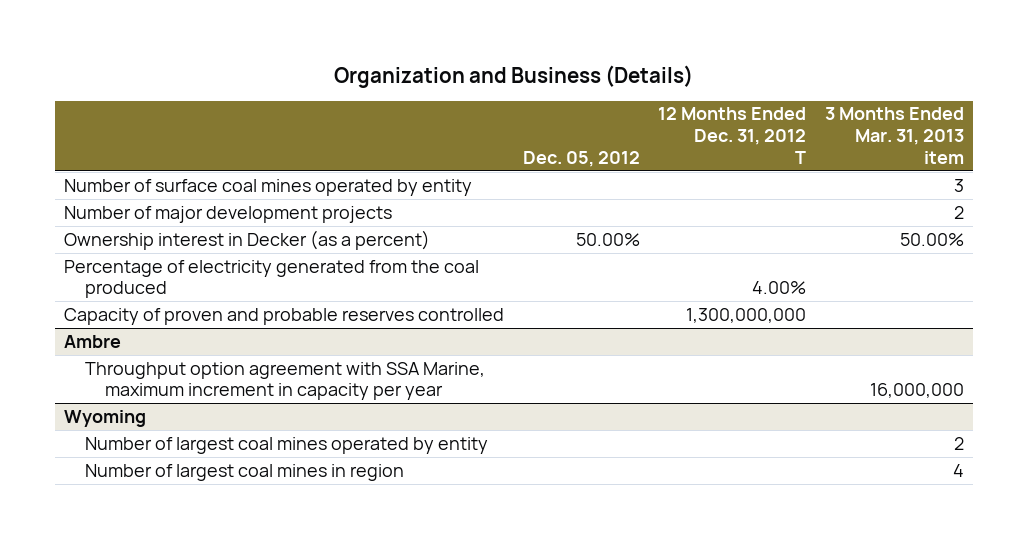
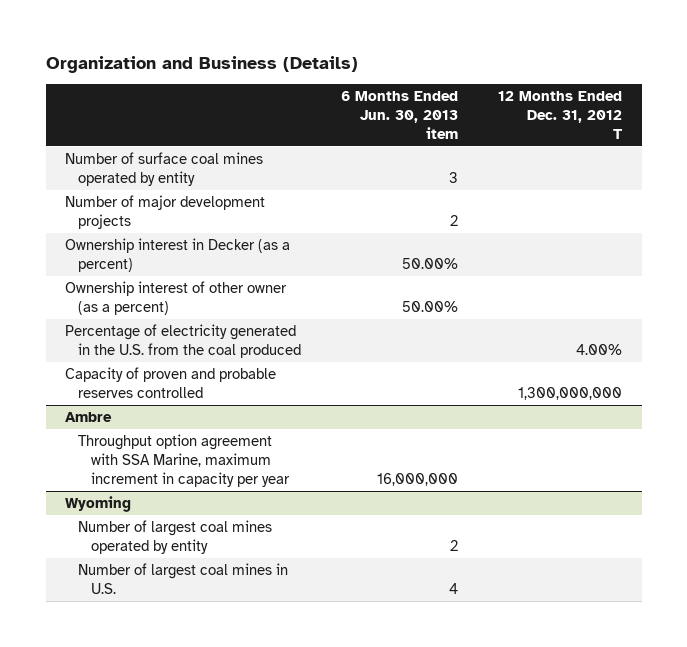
- | Dec. 05, 2012 | 12 Months Ended Dec. 31, 2012 T | 3 Months Ended Mar. 31, 2013 item
+ | 6 Months Ended Jun. 30, 2013 item | 12 Months Ended Dec. 31, 2012 T
- Percentage of electricity generated from the coal produced | | 4.00% |
+ Ownership interest of other owner (as a percent) | 50.00% |
+ Percentage of electricity generated in the U.S. from the coal produced | | 4.00%
@ Wyoming
- Number of largest coal mines in region | | | 4
+ Number of largest coal mines in U.S. | 4 |

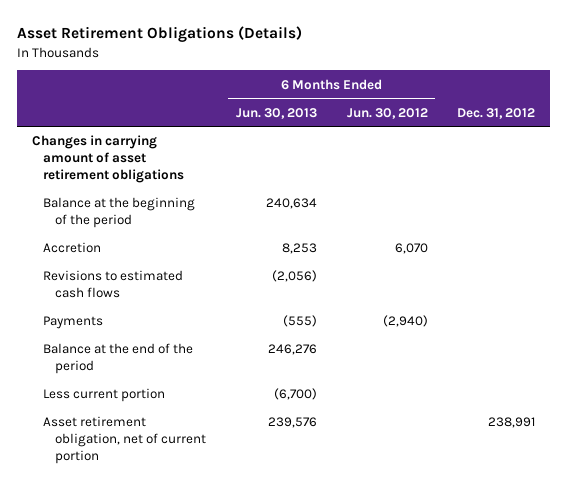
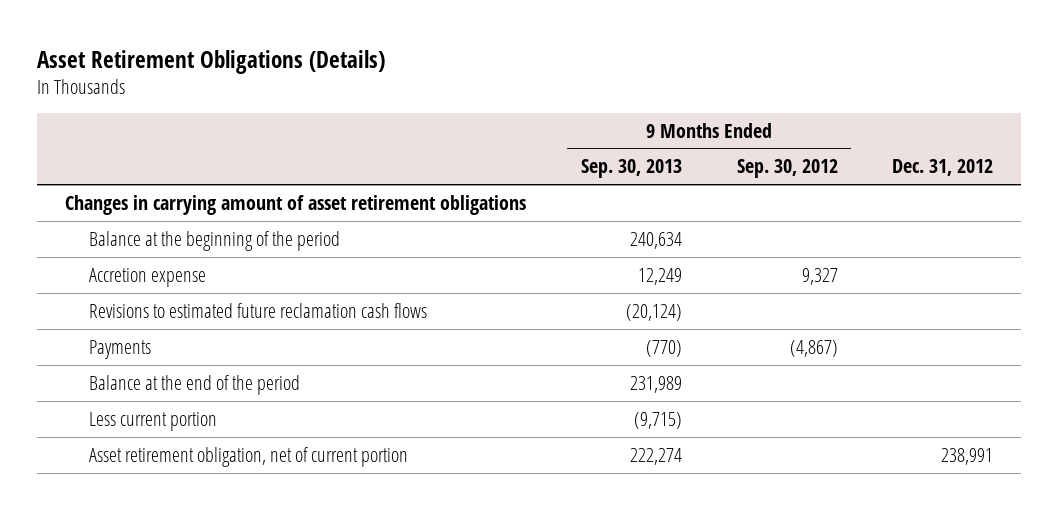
- | 6 Months Ended Jun. 30, 2013 | 6 Months Ended Jun. 30, 2012 | Dec. 31, 2012
+ | 9 Months Ended Sep. 30, 2013 | 9 Months Ended Sep. 30, 2012 | Dec. 31, 2012
- Accretion | 8,253 | 6,070 |
- Revisions to estimated cash flows | (2,056) | |
+ Accretion expense | 12,249 | 9,327 |
+ Revisions to estimated future reclamation cash flows | (20,124) | |

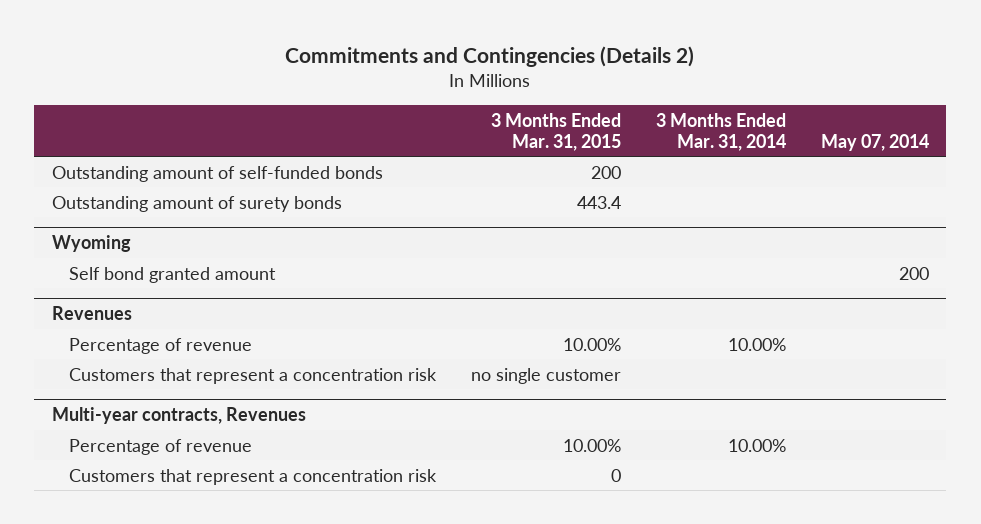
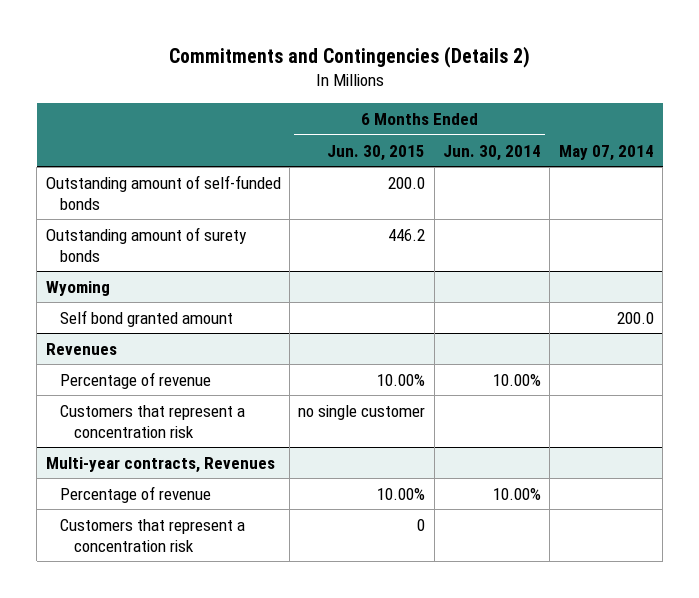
- | 3 Months Ended Mar. 31, 2015 | 3 Months Ended Mar. 31, 2014 | May 07, 2014
+ | 6 Months Ended Jun. 30, 2015 | 6 Months Ended Jun. 30, 2014 | May 07, 2014
@ Wyoming
- Self bond granted amount | | | 200
+ Self bond granted amount | | | 200.0

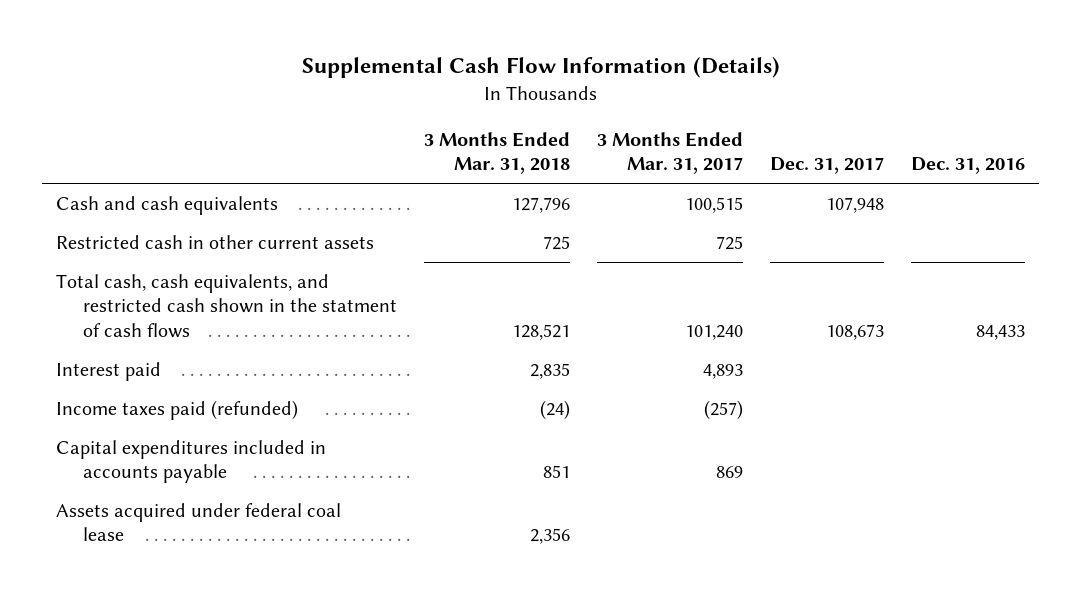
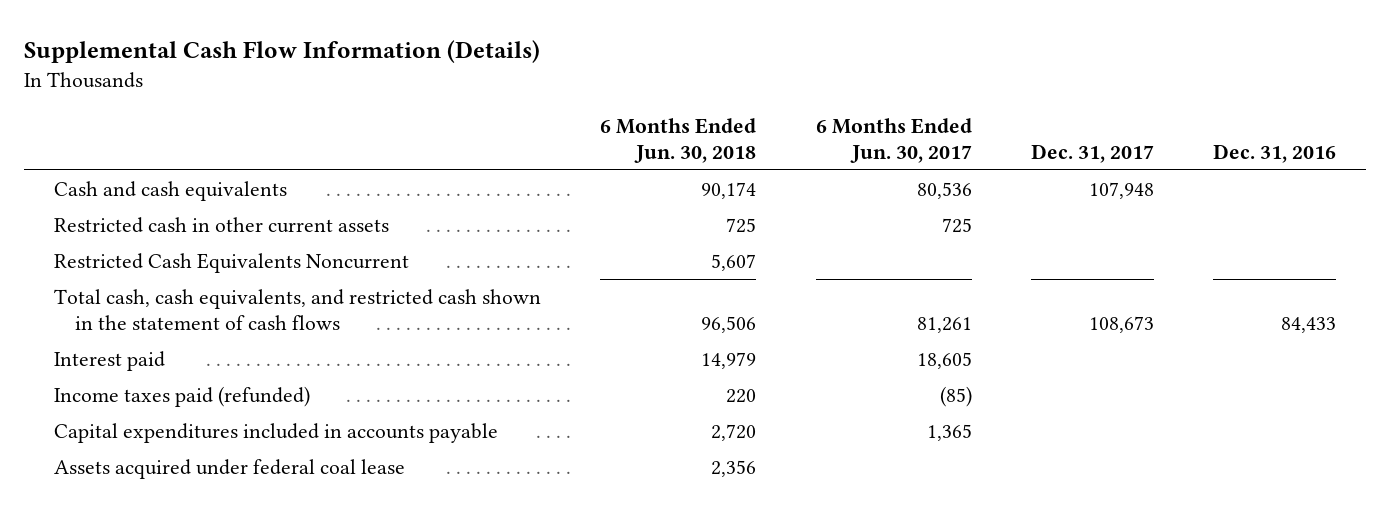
- | 3 Months Ended Mar. 31, 2018 | 3 Months Ended Mar. 31, 2017 | Dec. 31, 2017 | Dec. 31, 2016
+ | 6 Months Ended Jun. 30, 2018 | 6 Months Ended Jun. 30, 2017 | Dec. 31, 2017 | Dec. 31, 2016
- Total cash, cash equivalents, and restricted cash shown in the statment of cash flows | 128,521 | 101,240 | 108,673 | 84,433
+ Restricted Cash Equivalents Noncurrent | 5,607 | | |
+ Total cash, cash equivalents, and restricted cash shown in the statement of cash flows | 96,506 | 81,261 | 108,673 | 84,433

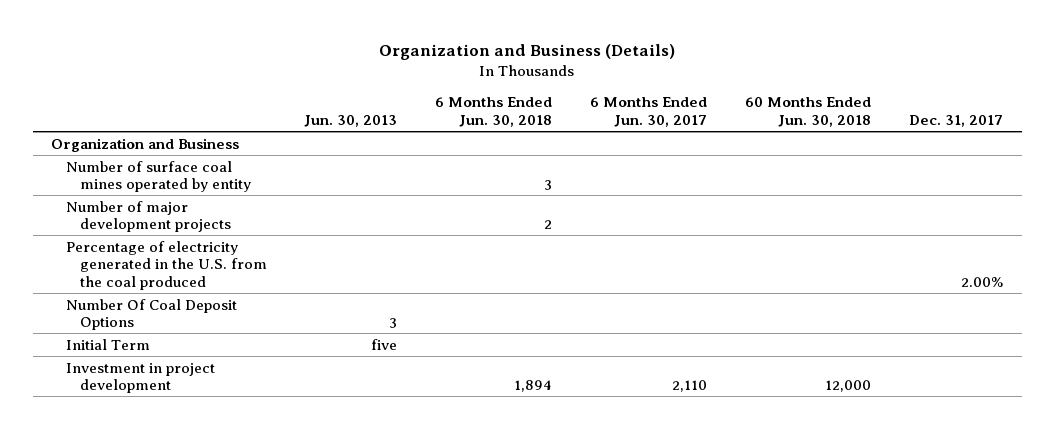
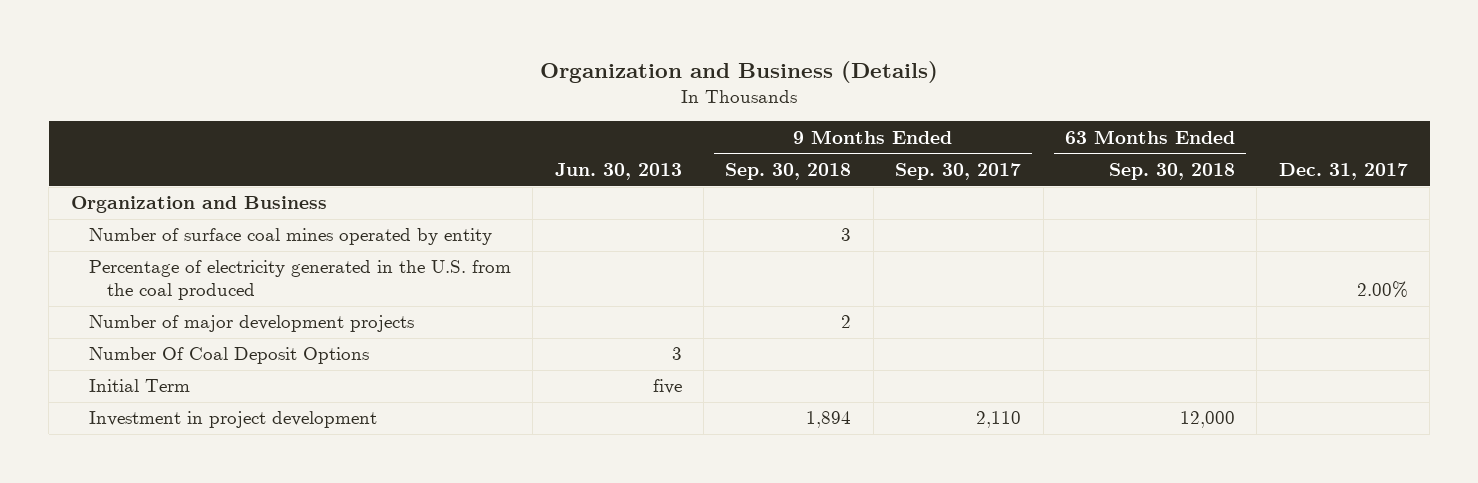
- | Jun. 30, 2013 | 6 Months Ended Jun. 30, 2018 | 6 Months Ended Jun. 30, 2017 | 60 Months Ended Jun. 30, 2018 | Dec. 31, 2017
+ | Jun. 30, 2013 | 9 Months Ended Sep. 30, 2018 | 9 Months Ended Sep. 30, 2017 | 63 Months Ended Sep. 30, 2018 | Dec. 31, 2017
moved down: Number of major development projects | | 2 | | |

